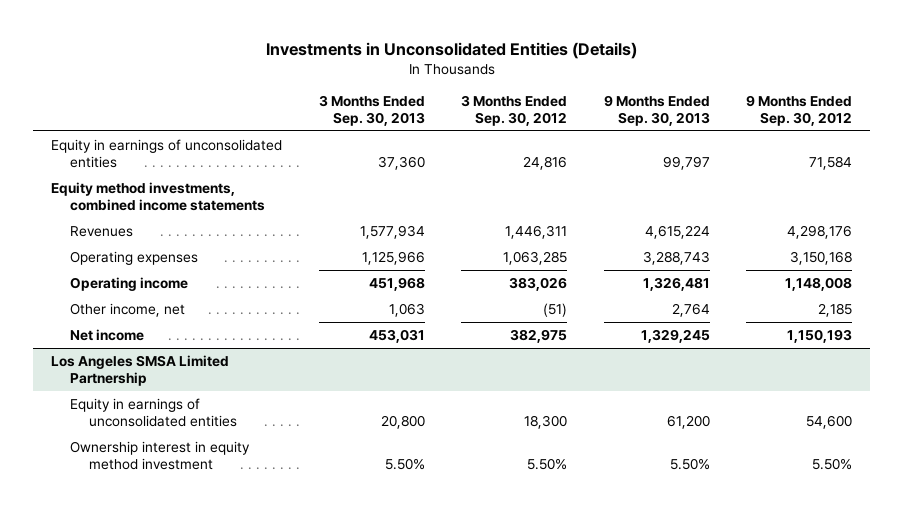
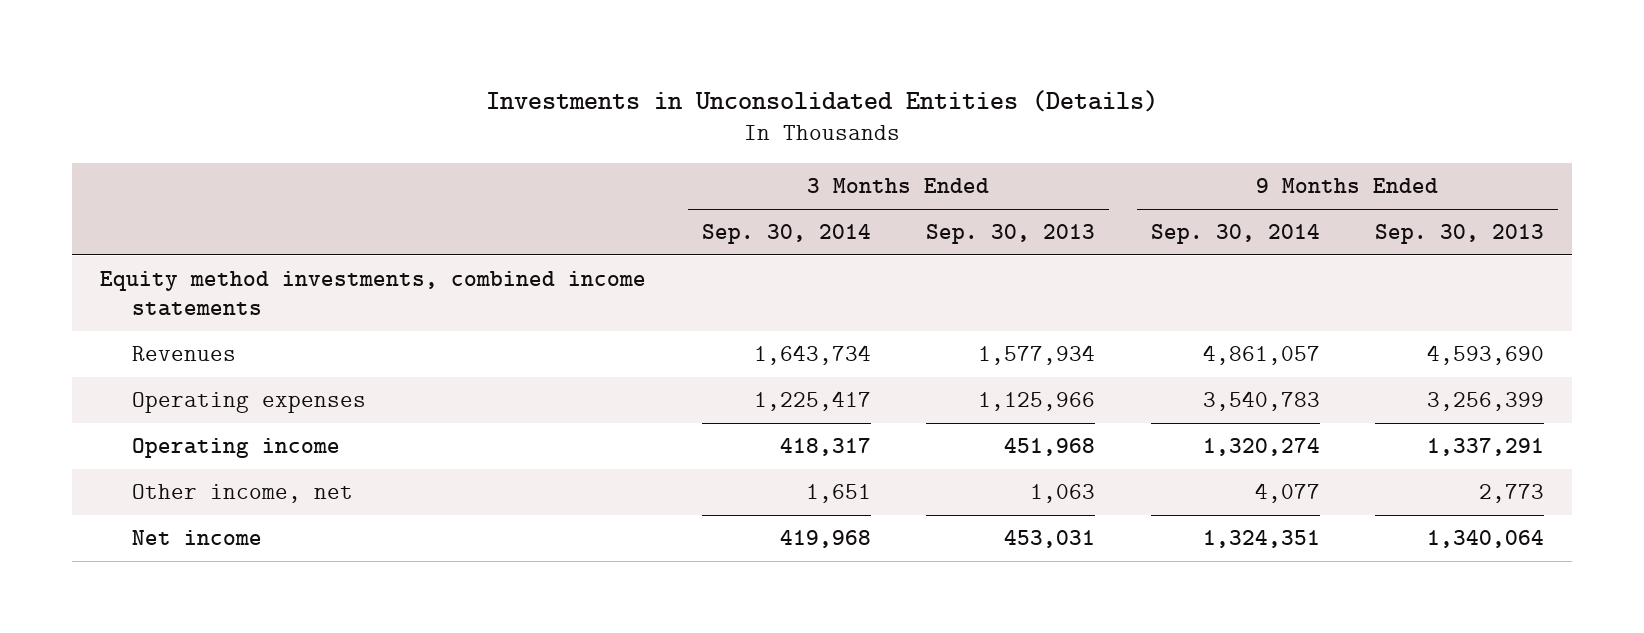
- | 3 Months Ended Sep. 30, 2013 | 3 Months Ended Sep. 30, 2012 | 9 Months Ended Sep. 30, 2013 | 9 Months Ended Sep. 30, 2012
+ | 3 Months Ended Sep. 30, 2014 | 3 Months Ended Sep. 30, 2013 | 9 Months Ended Sep. 30, 2014 | 9 Months Ended Sep. 30, 2013
- Equity in earnings of unconsolidated entities | 37,360 | 24,816 | 99,797 | 71,584
- Revenues | 1,577,934 | 1,446,311 | 4,615,224 | 4,298,176
- Operating expenses | 1,125,966 | 1,063,285 | 3,288,743 | 3,150,168
- Operating income | 451,968 | 383,026 | 1,326,481 | 1,148,008
- Other income, net | 1,063 | (51) | 2,764 | 2,185
- Net income | 453,031 | 382,975 | 1,329,245 | 1,150,193
- Los Angeles SMSA Limited Partnership
- Equity in earnings of unconsolidated entities | 20,800 | 18,300 | 61,200 | 54,600
- Ownership interest in equity method investment | 5.50% | 5.50% | 5.50% | 5.50%
+ Revenues | 1,643,734 | 1,577,934 | 4,861,057 | 4,593,690
+ Operating expenses | 1,225,417 | 1,125,966 | 3,540,783 | 3,256,399
+ Operating income | 418,317 | 451,968 | 1,320,274 | 1,337,291
+ Other income, net | 1,651 | 1,063 | 4,077 | 2,773
+ Net income | 419,968 | 453,031 | 1,324,351 | 1,340,064

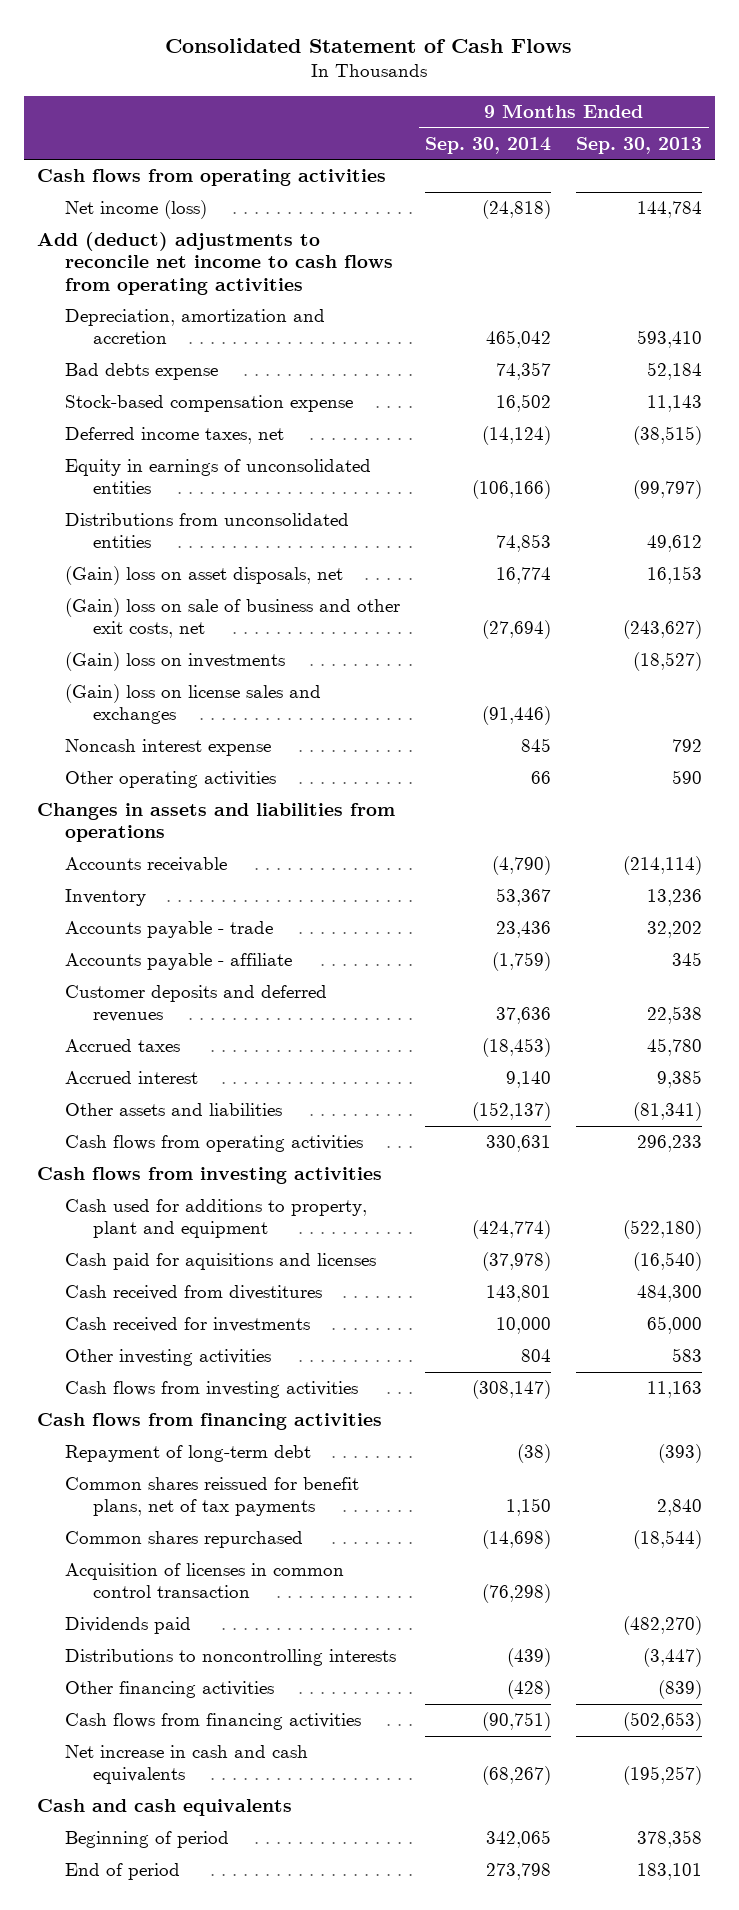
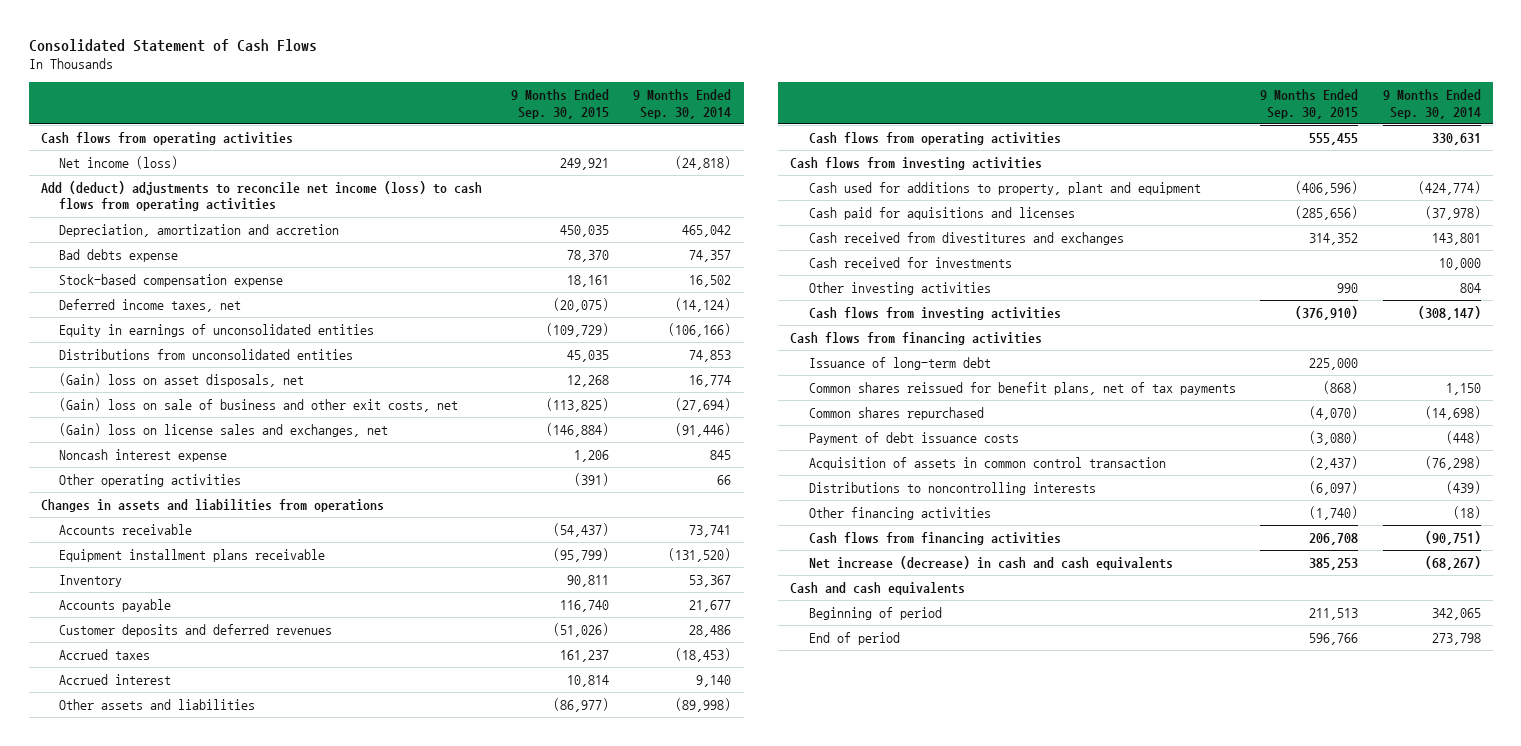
- | 9 Months Ended Sep. 30, 2014 | 9 Months Ended Sep. 30, 2013
+ | 9 Months Ended Sep. 30, 2015 | 9 Months Ended Sep. 30, 2014
- Add (deduct) adjustments to reconcile net income to cash flows from operating activities
+ Add (deduct) adjustments to reconcile net income (loss) to cash flows from operating activities
- (Gain) loss on investments | | (18,527)
- (Gain) loss on license sales and exchanges | (91,446) |
+ (Gain) loss on license sales and exchanges, net | (146,884) | (91,446)
- Accounts receivable | (4,790) | (214,114)
+ Accounts receivable | (54,437) | 73,741
+ Equipment installment plans receivable | (95,799) | (131,520)
- Accounts payable - trade | 23,436 | 32,202
- Accounts payable - affiliate | (1,759) | 345
- Customer deposits and deferred revenues | 37,636 | 22,538
+ Accounts payable | 116,740 | 21,677
+ Customer deposits and deferred revenues | (51,026) | 28,486
- Other assets and liabilities | (152,137) | (81,341)
+ Other assets and liabilities | (86,977) | (89,998)
- Cash received from divestitures | 143,801 | 484,300
+ Cash received from divestitures and exchanges | 314,352 | 143,801
- Repayment of long-term debt | (38) | (393)
+ Issuance of long-term debt | 225,000 |
- Acquisition of licenses in common control transaction | (76,298) |
- Dividends paid | | (482,270)
+ Payment of debt issuance costs | (3,080) | (448)
+ Acquisition of assets in common control transaction | (2,437) | (76,298)
- Other financing activities | (428) | (839)
+ Other financing activities | (1,740) | (18)
- Net increase in cash and cash equivalents | (68,267) | (195,257)
+ Net increase (decrease) in cash and cash equivalents | 385,253 | (68,267)

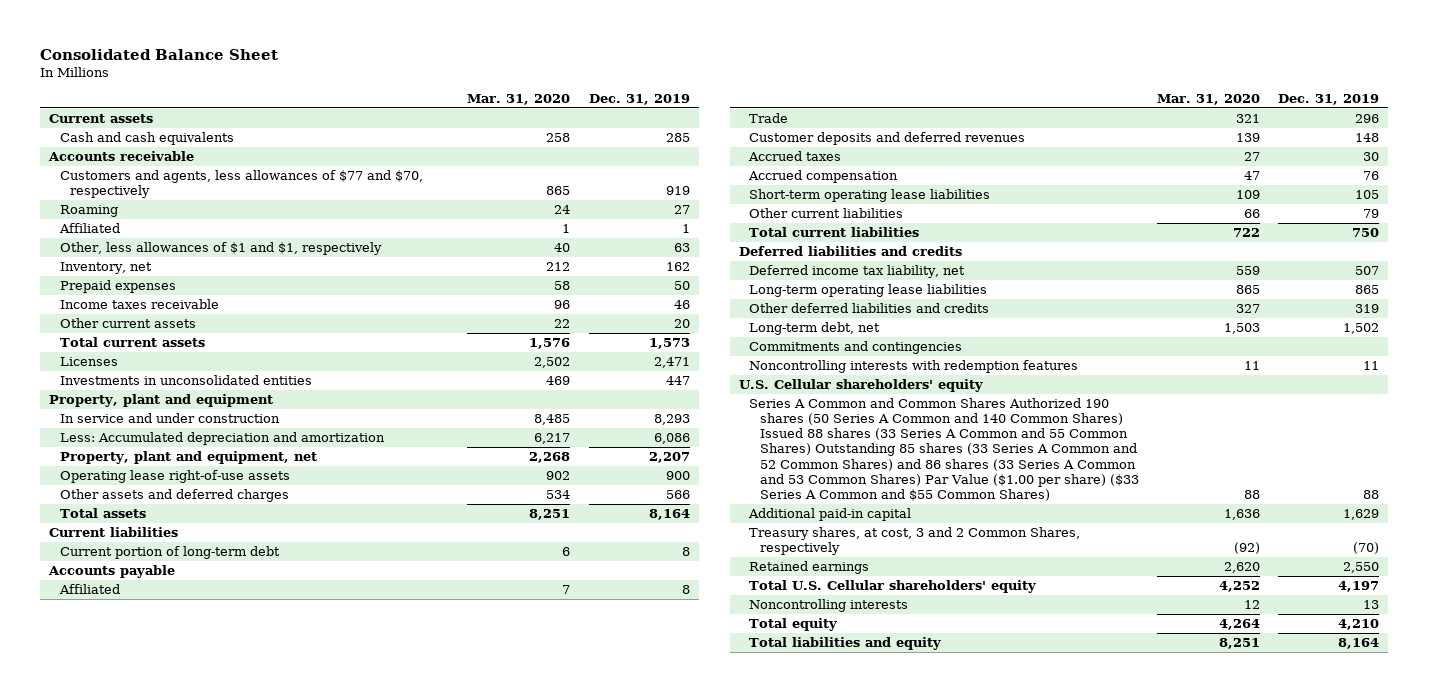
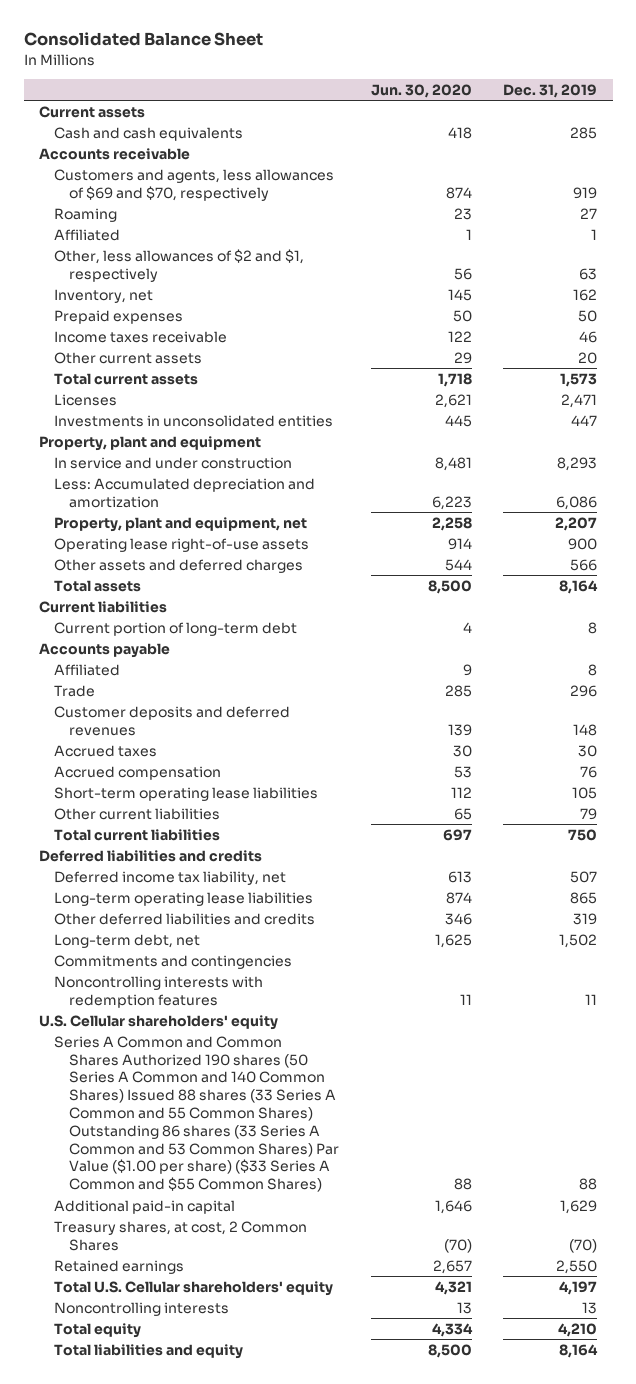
- | Mar. 31, 2020 | Dec. 31, 2019
+ | Jun. 30, 2020 | Dec. 31, 2019
- Customers and agents, less allowances of $77 and $70, respectively | 865 | 919
+ Customers and agents, less allowances of $69 and $70, respectively | 874 | 919
- Other, less allowances of $1 and $1, respectively | 40 | 63
+ Other, less allowances of $2 and $1, respectively | 56 | 63
- Series A Common and Common Shares Authorized 190 shares (50 Series A Common and 140 Common Shares) Issued 88 shares (33 Series A Common and 55 Common Shares) Outstanding 85 shares (33 Series A Common and 52 Common Shares) and 86 shares (33 Series A Common and 53 Common Shares) Par Value ($1.00 per share) ($33 Series A Common and $55 Common Shares) | 88 | 88
+ Series A Common and Common Shares Authorized 190 shares (50 Series A Common and 140 Common Shares) Issued 88 shares (33 Series A Common and 55 Common Shares) Outstanding 86 shares (33 Series A Common and 53 Common Shares) Par Value ($1.00 per share) ($33 Series A Common and $55 Common Shares) | 88 | 88
- Treasury shares, at cost, 3 and 2 Common Shares, respectively | (92) | (70)
+ Treasury shares, at cost, 2 Common Shares | (70) | (70)

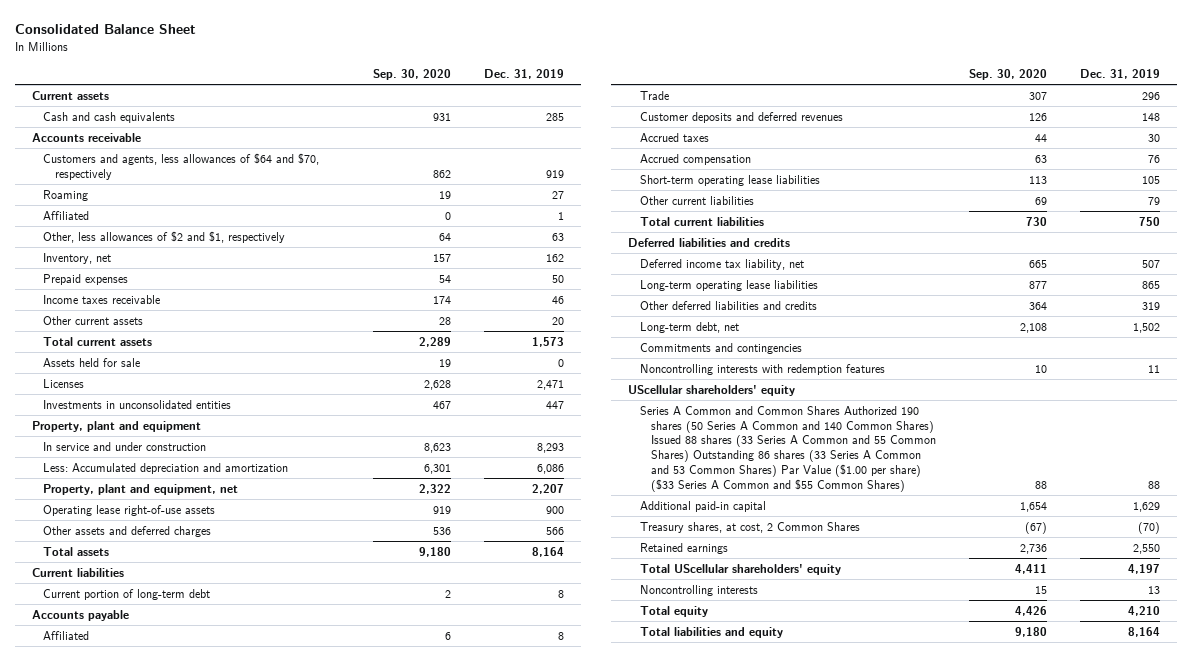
- | Jun. 30, 2020 | Dec. 31, 2019
+ | Sep. 30, 2020 | Dec. 31, 2019
- Customers and agents, less allowances of $69 and $70, respectively | 874 | 919
+ Customers and agents, less allowances of $64 and $70, respectively | 862 | 919
+ Assets held for sale | 19 | 0
- U.S. Cellular shareholders' equity
+ UScellular shareholders' equity
- Total U.S. Cellular shareholders' equity | 4,321 | 4,197
+ Total UScellular shareholders' equity | 4,411 | 4,197

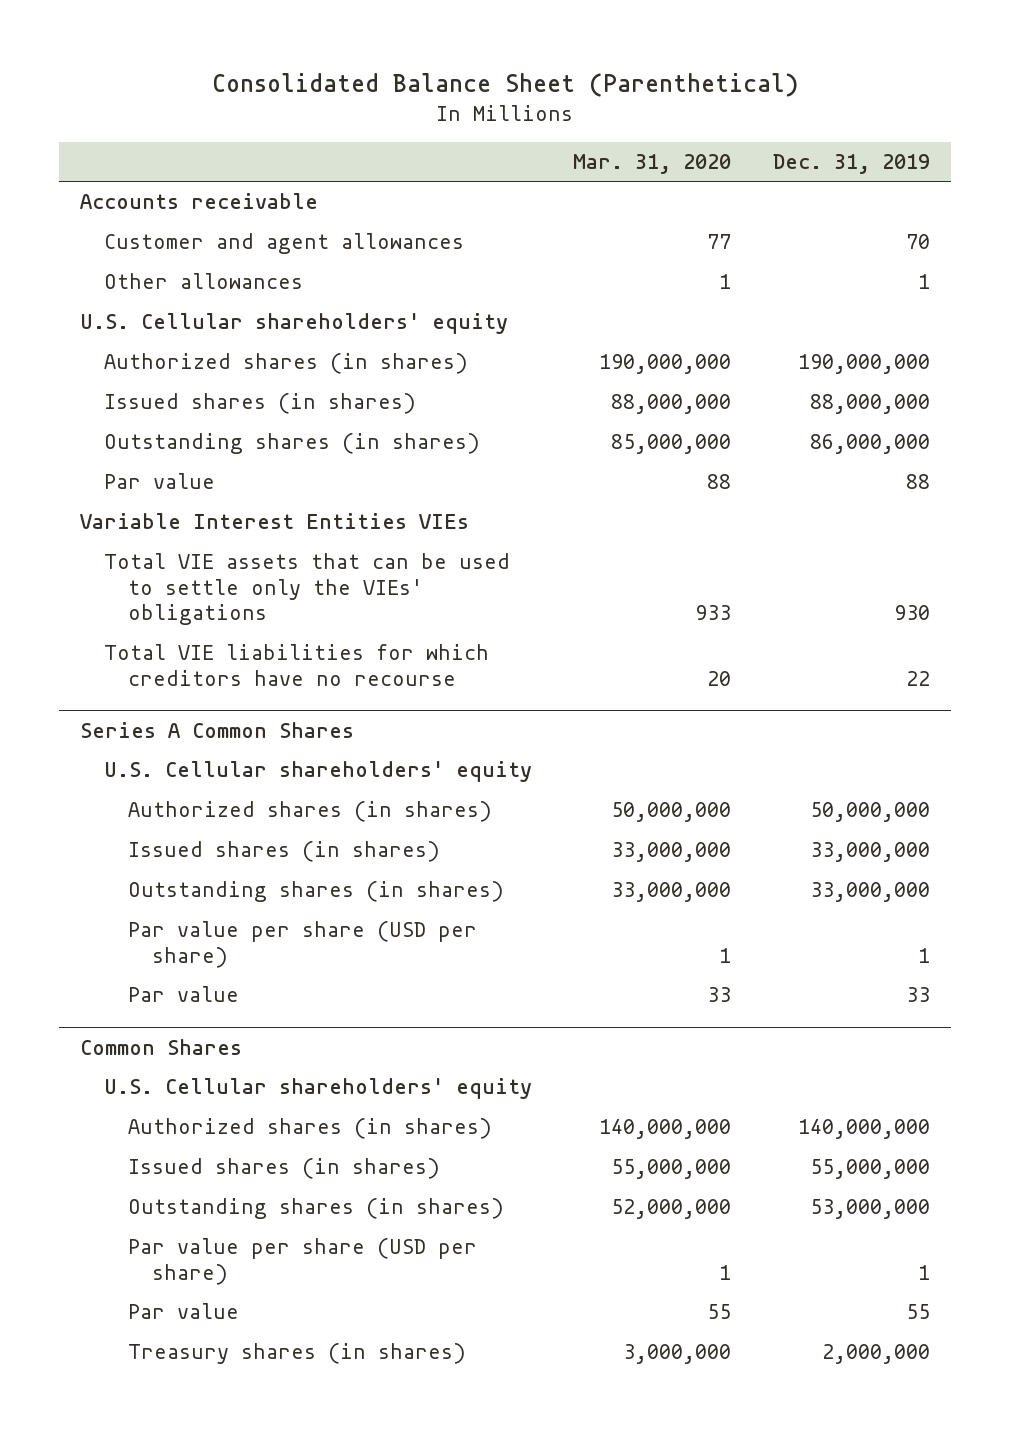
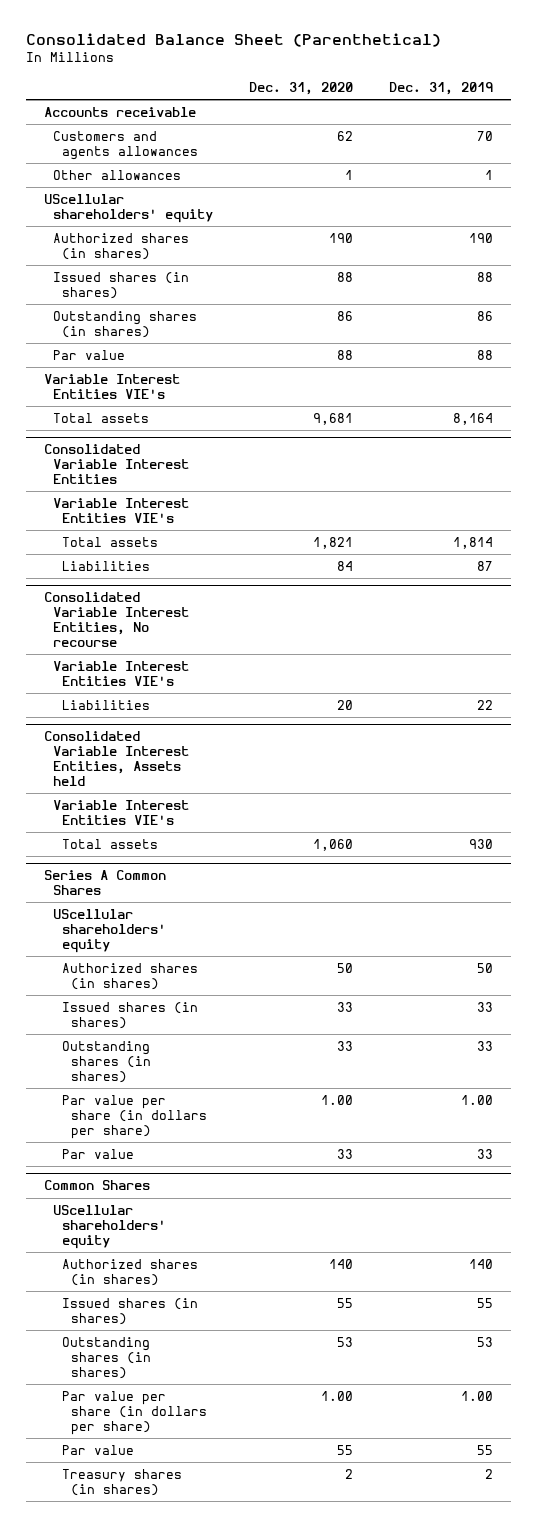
- | Mar. 31, 2020 | Dec. 31, 2019
+ | Dec. 31, 2020 | Dec. 31, 2019
- Customer and agent allowances | 77 | 70
+ Customers and agents allowances | 62 | 70
- U.S. Cellular shareholders' equity
- Authorized shares (in shares) | 190,000,000 | 190,000,000
- Issued shares (in shares) | 88,000,000 | 88,000,000
- Outstanding shares (in shares) | 85,000,000 | 86,000,000
+ UScellular shareholders' equity
+ Authorized shares (in shares) | 190 | 190
+ Issued shares (in shares) | 88 | 88
+ Outstanding shares (in shares) | 86 | 86
- Variable Interest Entities VIEs
- Total VIE assets that can be used to settle only the VIEs' obligations | 933 | 930
- Total VIE liabilities for which creditors have no recourse | 20 | 22
+ Variable Interest Entities VIE's
+ Total assets | 9,681 | 8,164
+ Consolidated Variable Interest Entities
+ Variable Interest Entities VIE's
+ Total assets | 1,821 | 1,814
+ Liabilities | 84 | 87
+ Consolidated Variable Interest Entities, No recourse
+ Variable Interest Entities VIE's
+ Liabilities | 20 | 22
+ Consolidated Variable Interest Entities, Assets held
+ Variable Interest Entities VIE's
+ Total assets | 1,060 | 930
@ Series A Common Shares
- U.S. Cellular shareholders' equity
- Authorized shares (in shares) | 50,000,000 | 50,000,000
- Issued shares (in shares) | 33,000,000 | 33,000,000
- Outstanding shares (in shares) | 33,000,000 | 33,000,000
- Par value per share (USD per share) | 1 | 1
+ UScellular shareholders' equity
+ Authorized shares (in shares) | 50 | 50
+ Issued shares (in shares) | 33 | 33
+ Outstanding shares (in shares) | 33 | 33
+ Par value per share (in dollars per share) | 1.00 | 1.00
@ Common Shares
- U.S. Cellular shareholders' equity
- Authorized shares (in shares) | 140,000,000 | 140,000,000
- Issued shares (in shares) | 55,000,000 | 55,000,000
- Outstanding shares (in shares) | 52,000,000 | 53,000,000
- Par value per share (USD per share) | 1 | 1
+ UScellular shareholders' equity
+ Authorized shares (in shares) | 140 | 140
+ Issued shares (in shares) | 55 | 55
+ Outstanding shares (in shares) | 53 | 53
+ Par value per share (in dollars per share) | 1.00 | 1.00
- Treasury shares (in shares) | 3,000,000 | 2,000,000
+ Treasury shares (in shares) | 2 | 2

